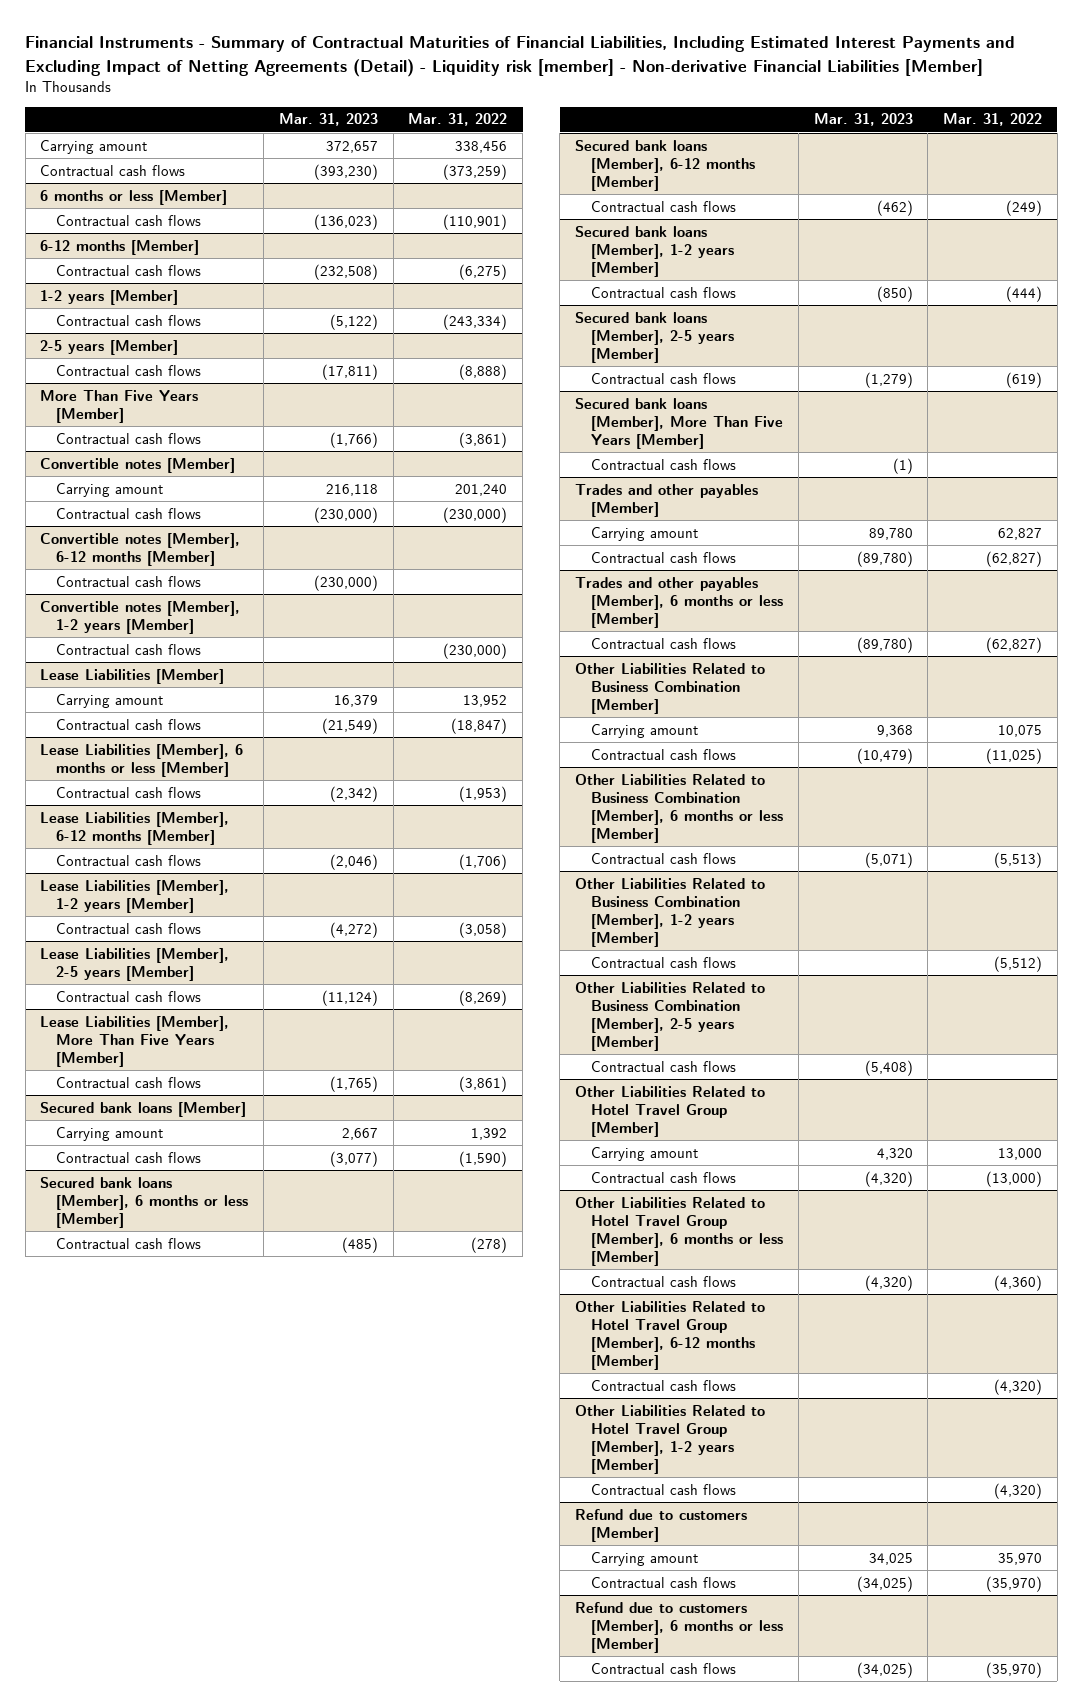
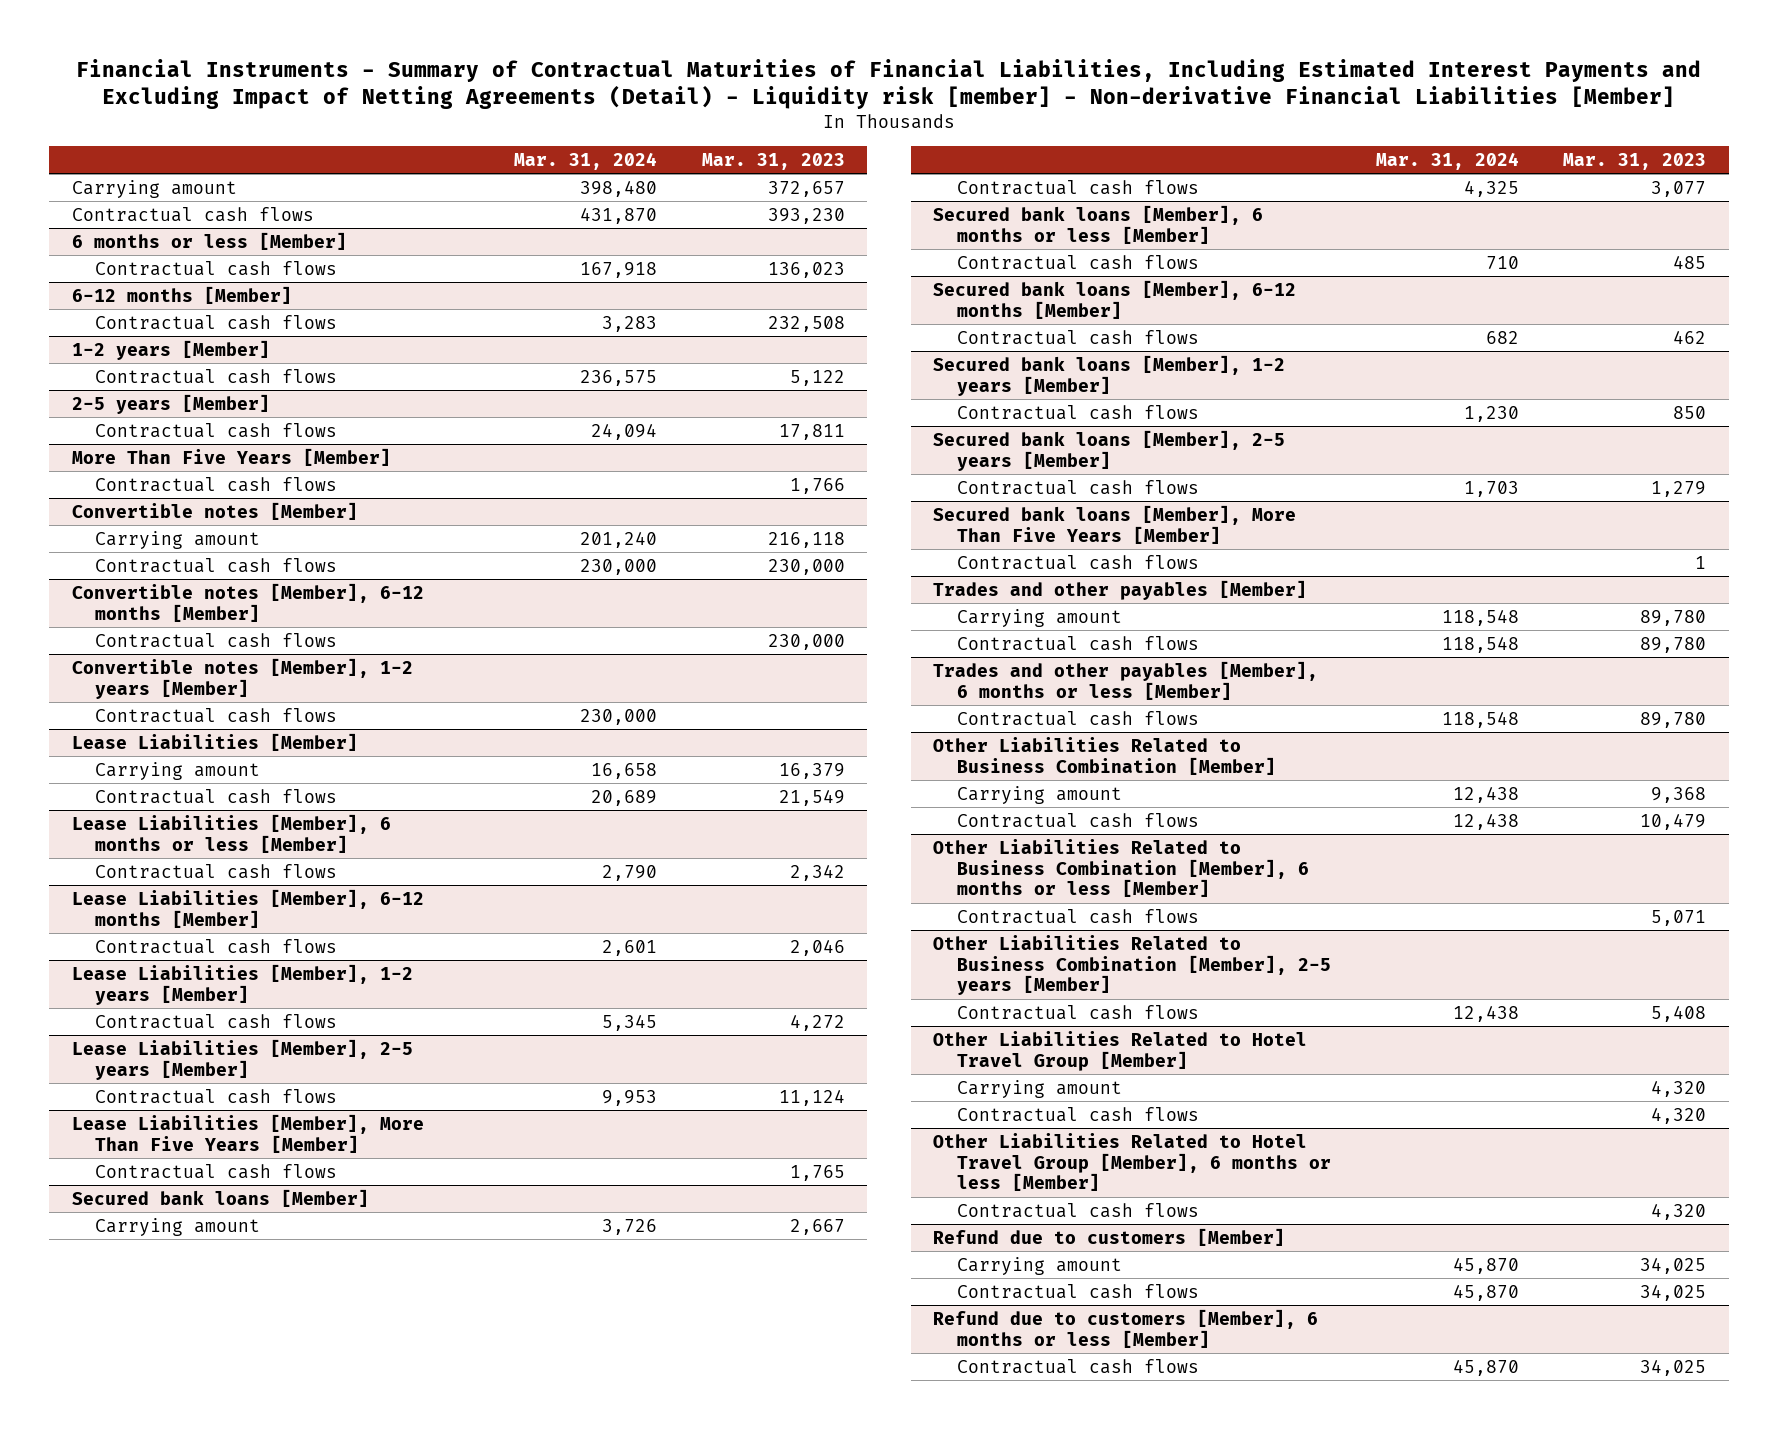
- | Mar. 31, 2023 | Mar. 31, 2022
+ | Mar. 31, 2024 | Mar. 31, 2023
- Contractual cash flows | (393,230) | (373,259)
+ Contractual cash flows | 431,870 | 393,230
@ 6 months or less [Member]
- Contractual cash flows | (136,023) | (110,901)
+ Contractual cash flows | 167,918 | 136,023
@ 6-12 months [Member]
- Contractual cash flows | (232,508) | (6,275)
+ Contractual cash flows | 3,283 | 232,508
@ 1-2 years [Member]
- Contractual cash flows | (5,122) | (243,334)
+ Contractual cash flows | 236,575 | 5,122
@ 2-5 years [Member]
- Contractual cash flows | (17,811) | (8,888)
+ Contractual cash flows | 24,094 | 17,811
@ More Than Five Years [Member]
- Contractual cash flows | (1,766) | (3,861)
+ Contractual cash flows | | 1,766
@ Convertible notes [Member]
- Contractual cash flows | (230,000) | (230,000)
+ Contractual cash flows | 230,000 | 230,000
@ Convertible notes [Member], 6-12 months [Member]
- Contractual cash flows | (230,000) |
+ Contractual cash flows | | 230,000
@ Lease Liabilities [Member]
- Contractual cash flows | (21,549) | (18,847)
+ Contractual cash flows | 20,689 | 21,549
@ Lease Liabilities [Member], 6 months or less [Member]
- Contractual cash flows | (2,342) | (1,953)
+ Contractual cash flows | 2,790 | 2,342
@ Lease Liabilities [Member], 6-12 months [Member]
- Contractual cash flows | (2,046) | (1,706)
+ Contractual cash flows | 2,601 | 2,046
@ Lease Liabilities [Member], 1-2 years [Member]
- Contractual cash flows | (4,272) | (3,058)
+ Contractual cash flows | 5,345 | 4,272
@ Lease Liabilities [Member], 2-5 years [Member]
- Contractual cash flows | (11,124) | (8,269)
+ Contractual cash flows | 9,953 | 11,124
@ Lease Liabilities [Member], More Than Five Years [Member]
- Contractual cash flows | (1,765) | (3,861)
+ Contractual cash flows | | 1,765
@ Secured bank loans [Member]
- Contractual cash flows | (3,077) | (1,590)
+ Contractual cash flows | 4,325 | 3,077
@ Secured bank loans [Member], 6 months or less [Member]
- Contractual cash flows | (485) | (278)
+ Contractual cash flows | 710 | 485
@ Secured bank loans [Member], 6-12 months [Member]
- Contractual cash flows | (462) | (249)
+ Contractual cash flows | 682 | 462
@ Secured bank loans [Member], 1-2 years [Member]
- Contractual cash flows | (850) | (444)
+ Contractual cash flows | 1,230 | 850
@ Secured bank loans [Member], 2-5 years [Member]
- Contractual cash flows | (1,279) | (619)
+ Contractual cash flows | 1,703 | 1,279
@ Secured bank loans [Member], More Than Five Years [Member]
- Contractual cash flows | (1) |
+ Contractual cash flows | | 1
@ Trades and other payables [Member]
- Contractual cash flows | (89,780) | (62,827)
+ Contractual cash flows | 118,548 | 89,780
@ Trades and other payables [Member], 6 months or less [Member]
- Contractual cash flows | (89,780) | (62,827)
+ Contractual cash flows | 118,548 | 89,780
@ Other Liabilities Related to Business Combination [Member]
- Contractual cash flows | (10,479) | (11,025)
+ Contractual cash flows | 12,438 | 10,479
@ Other Liabilities Related to Business Combination [Member], 6 months or less [Member]
- Contractual cash flows | (5,071) | (5,513)
- Other Liabilities Related to Business Combination [Member], 1-2 years [Member]
- Contractual cash flows | | (5,512)
@ Other Liabilities Related to Business Combination [Member], 6 months or less [Member]
+ Contractual cash flows | | 5,071
@ Other Liabilities Related to Business Combination [Member], 2-5 years [Member]
- Contractual cash flows | (5,408) |
+ Contractual cash flows | 12,438 | 5,408
@ Other Liabilities Related to Hotel Travel Group [Member]
- Contractual cash flows | (4,320) | (13,000)
+ Contractual cash flows | | 4,320
@ Other Liabilities Related to Hotel Travel Group [Member], 6 months or less [Member]
- Contractual cash flows | (4,320) | (4,360)
- Other Liabilities Related to Hotel Travel Group [Member], 6-12 months [Member]
- Contractual cash flows | | (4,320)
- Other Liabilities Related to Hotel Travel Group [Member], 1-2 years [Member]
- Contractual cash flows | | (4,320)
@ Other Liabilities Related to Hotel Travel Group [Member], 6 months or less [Member]
+ Contractual cash flows | | 4,320
@ Refund due to customers [Member]
- Contractual cash flows | (34,025) | (35,970)
+ Contractual cash flows | 45,870 | 34,025
@ Refund due to customers [Member], 6 months or less [Member]
- Contractual cash flows | (34,025) | (35,970)
+ Contractual cash flows | 45,870 | 34,025

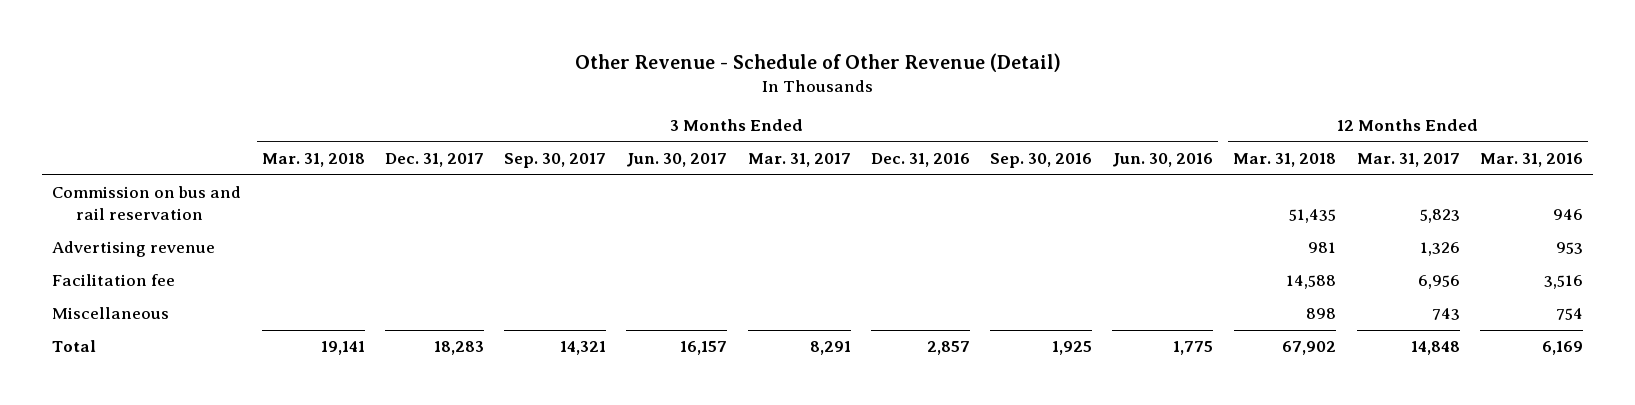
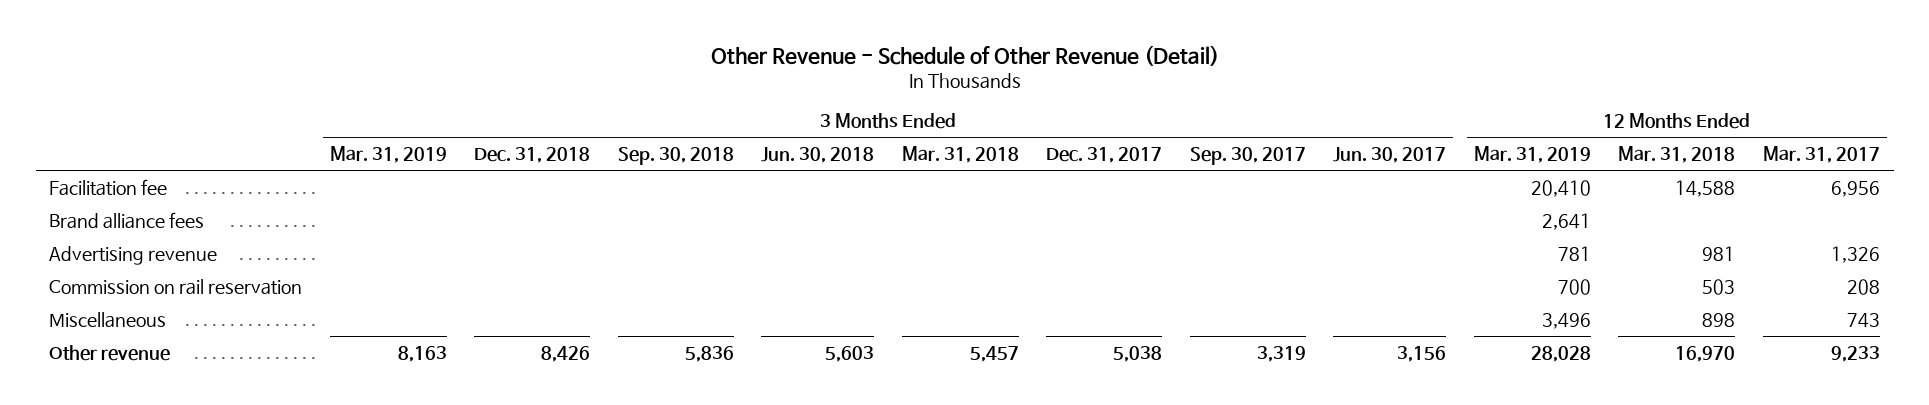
- | 3 Months Ended Mar. 31, 2018 | 3 Months Ended Dec. 31, 2017 | 3 Months Ended Sep. 30, 2017 | 3 Months Ended Jun. 30, 2017 | 3 Months Ended Mar. 31, 2017 | 3 Months Ended Dec. 31, 2016 | 3 Months Ended Sep. 30, 2016 | 3 Months Ended Jun. 30, 2016 | 12 Months Ended Mar. 31, 2018 | 12 Months Ended Mar. 31, 2017 | 12 Months Ended Mar. 31, 2016
+ | 3 Months Ended Mar. 31, 2019 | 3 Months Ended Dec. 31, 2018 | 3 Months Ended Sep. 30, 2018 | 3 Months Ended Jun. 30, 2018 | 3 Months Ended Mar. 31, 2018 | 3 Months Ended Dec. 31, 2017 | 3 Months Ended Sep. 30, 2017 | 3 Months Ended Jun. 30, 2017 | 12 Months Ended Mar. 31, 2019 | 12 Months Ended Mar. 31, 2018 | 12 Months Ended Mar. 31, 2017
- Commission on bus and rail reservation | | | | | | | | | 51,435 | 5,823 | 946
+ Brand alliance fees | | | | | | | | | 2,641 | |
moved down: Advertising revenue | | | | | | | | | 781 | 981 | 1,326
+ Commission on rail reservation | | | | | | | | | 700 | 503 | 208
- Total | 19,141 | 18,283 | 14,321 | 16,157 | 8,291 | 2,857 | 1,925 | 1,775 | 67,902 | 14,848 | 6,169
+ Other revenue | 8,163 | 8,426 | 5,836 | 5,603 | 5,457 | 5,038 | 3,319 | 3,156 | 28,028 | 16,970 | 9,233

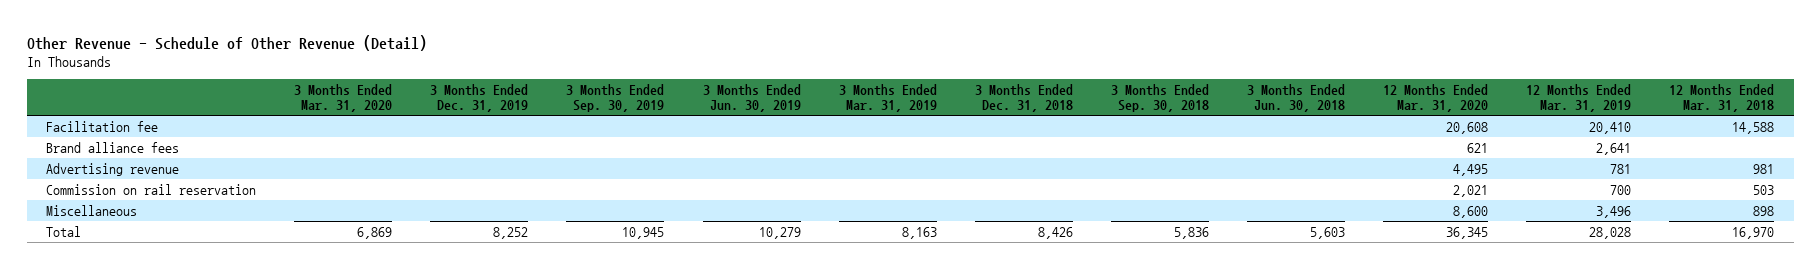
- | 3 Months Ended Mar. 31, 2019 | 3 Months Ended Dec. 31, 2018 | 3 Months Ended Sep. 30, 2018 | 3 Months Ended Jun. 30, 2018 | 3 Months Ended Mar. 31, 2018 | 3 Months Ended Dec. 31, 2017 | 3 Months Ended Sep. 30, 2017 | 3 Months Ended Jun. 30, 2017 | 12 Months Ended Mar. 31, 2019 | 12 Months Ended Mar. 31, 2018 | 12 Months Ended Mar. 31, 2017
+ | 3 Months Ended Mar. 31, 2020 | 3 Months Ended Dec. 31, 2019 | 3 Months Ended Sep. 30, 2019 | 3 Months Ended Jun. 30, 2019 | 3 Months Ended Mar. 31, 2019 | 3 Months Ended Dec. 31, 2018 | 3 Months Ended Sep. 30, 2018 | 3 Months Ended Jun. 30, 2018 | 12 Months Ended Mar. 31, 2020 | 12 Months Ended Mar. 31, 2019 | 12 Months Ended Mar. 31, 2018
- Other revenue | 8,163 | 8,426 | 5,836 | 5,603 | 5,457 | 5,038 | 3,319 | 3,156 | 28,028 | 16,970 | 9,233
+ Total | 6,869 | 8,252 | 10,945 | 10,279 | 8,163 | 8,426 | 5,836 | 5,603 | 36,345 | 28,028 | 16,970

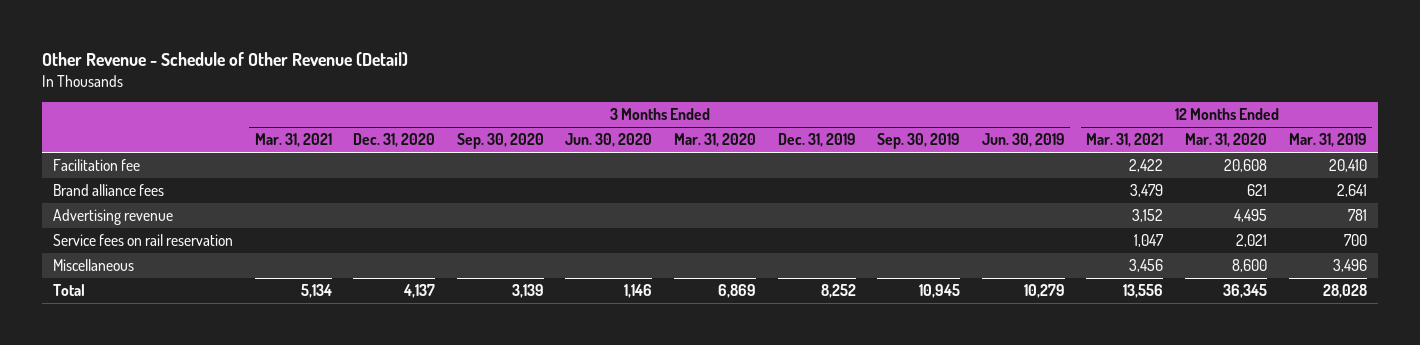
- | 3 Months Ended Mar. 31, 2020 | 3 Months Ended Dec. 31, 2019 | 3 Months Ended Sep. 30, 2019 | 3 Months Ended Jun. 30, 2019 | 3 Months Ended Mar. 31, 2019 | 3 Months Ended Dec. 31, 2018 | 3 Months Ended Sep. 30, 2018 | 3 Months Ended Jun. 30, 2018 | 12 Months Ended Mar. 31, 2020 | 12 Months Ended Mar. 31, 2019 | 12 Months Ended Mar. 31, 2018
+ | 3 Months Ended Mar. 31, 2021 | 3 Months Ended Dec. 31, 2020 | 3 Months Ended Sep. 30, 2020 | 3 Months Ended Jun. 30, 2020 | 3 Months Ended Mar. 31, 2020 | 3 Months Ended Dec. 31, 2019 | 3 Months Ended Sep. 30, 2019 | 3 Months Ended Jun. 30, 2019 | 12 Months Ended Mar. 31, 2021 | 12 Months Ended Mar. 31, 2020 | 12 Months Ended Mar. 31, 2019
- Commission on rail reservation | | | | | | | | | 2,021 | 700 | 503
+ Service fees on rail reservation | | | | | | | | | 1,047 | 2,021 | 700

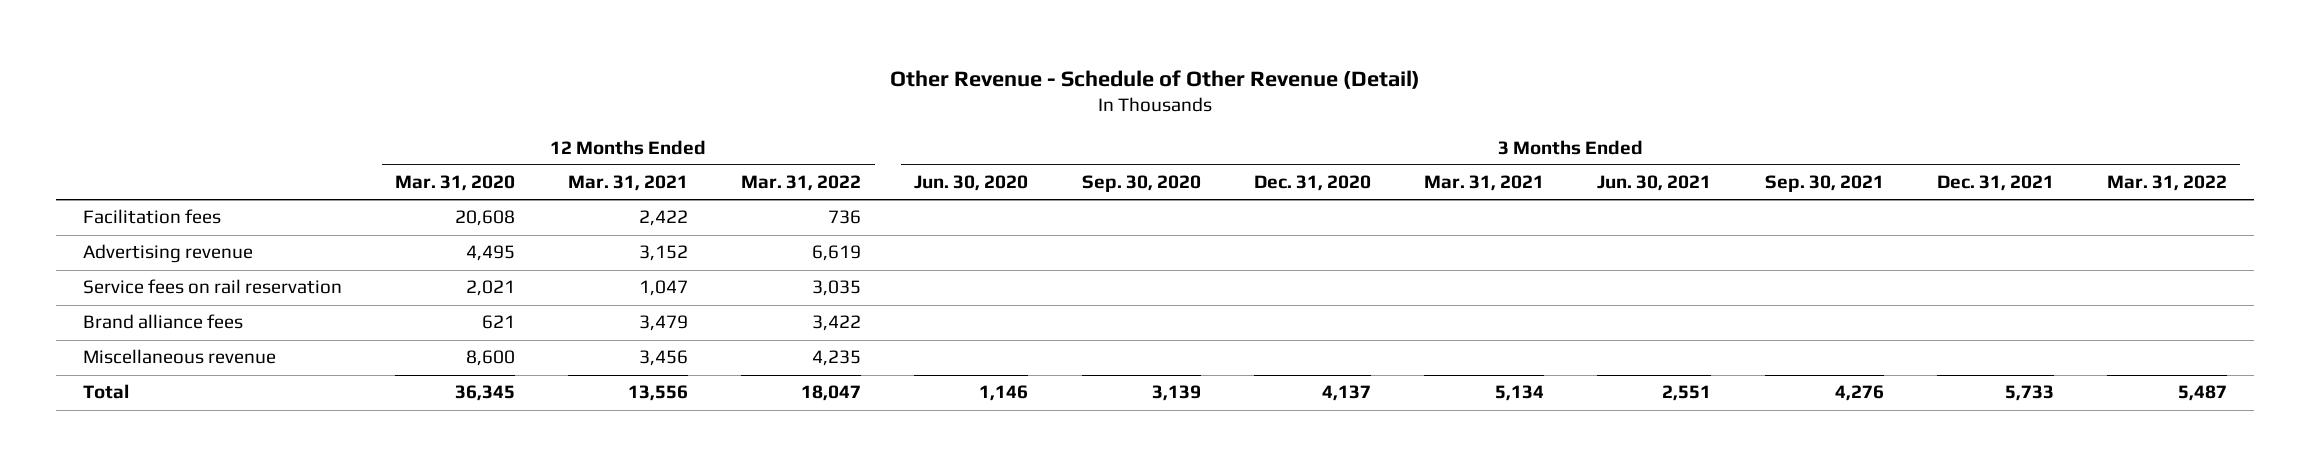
- | 3 Months Ended Mar. 31, 2021 | 3 Months Ended Dec. 31, 2020 | 3 Months Ended Sep. 30, 2020 | 3 Months Ended Jun. 30, 2020 | 3 Months Ended Mar. 31, 2020 | 3 Months Ended Dec. 31, 2019 | 3 Months Ended Sep. 30, 2019 | 3 Months Ended Jun. 30, 2019 | 12 Months Ended Mar. 31, 2021 | 12 Months Ended Mar. 31, 2020 | 12 Months Ended Mar. 31, 2019
+ | 12 Months Ended Mar. 31, 2020 | 12 Months Ended Mar. 31, 2021 | 12 Months Ended Mar. 31, 2022 | 3 Months Ended Jun. 30, 2020 | 3 Months Ended Sep. 30, 2020 | 3 Months Ended Dec. 31, 2020 | 3 Months Ended Mar. 31, 2021 | 3 Months Ended Jun. 30, 2021 | 3 Months Ended Sep. 30, 2021 | 3 Months Ended Dec. 31, 2021 | 3 Months Ended Mar. 31, 2022
- Facilitation fee | | | | | | | | | 2,422 | 20,608 | 20,410
+ Facilitation fees | 20,608 | 2,422 | 736 | | | | | | | |
- Miscellaneous | | | | | | | | | 3,456 | 8,600 | 3,496
moved down: Brand alliance fees | 621 | 3,479 | 3,422 | | | | | | | |
+ Miscellaneous revenue | 8,600 | 3,456 | 4,235 | | | | | | | |

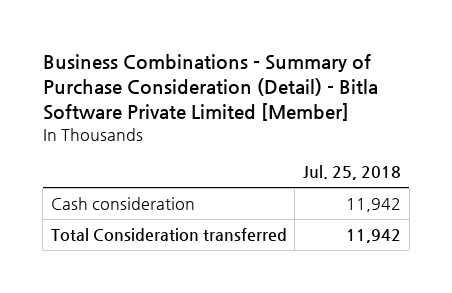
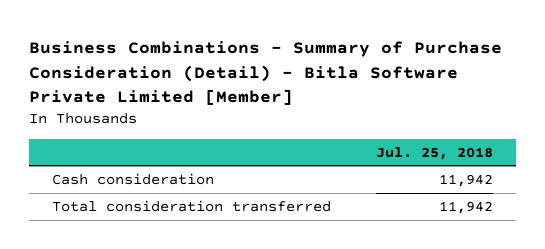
- Total Consideration transferred | 11,942
+ Total consideration transferred | 11,942

